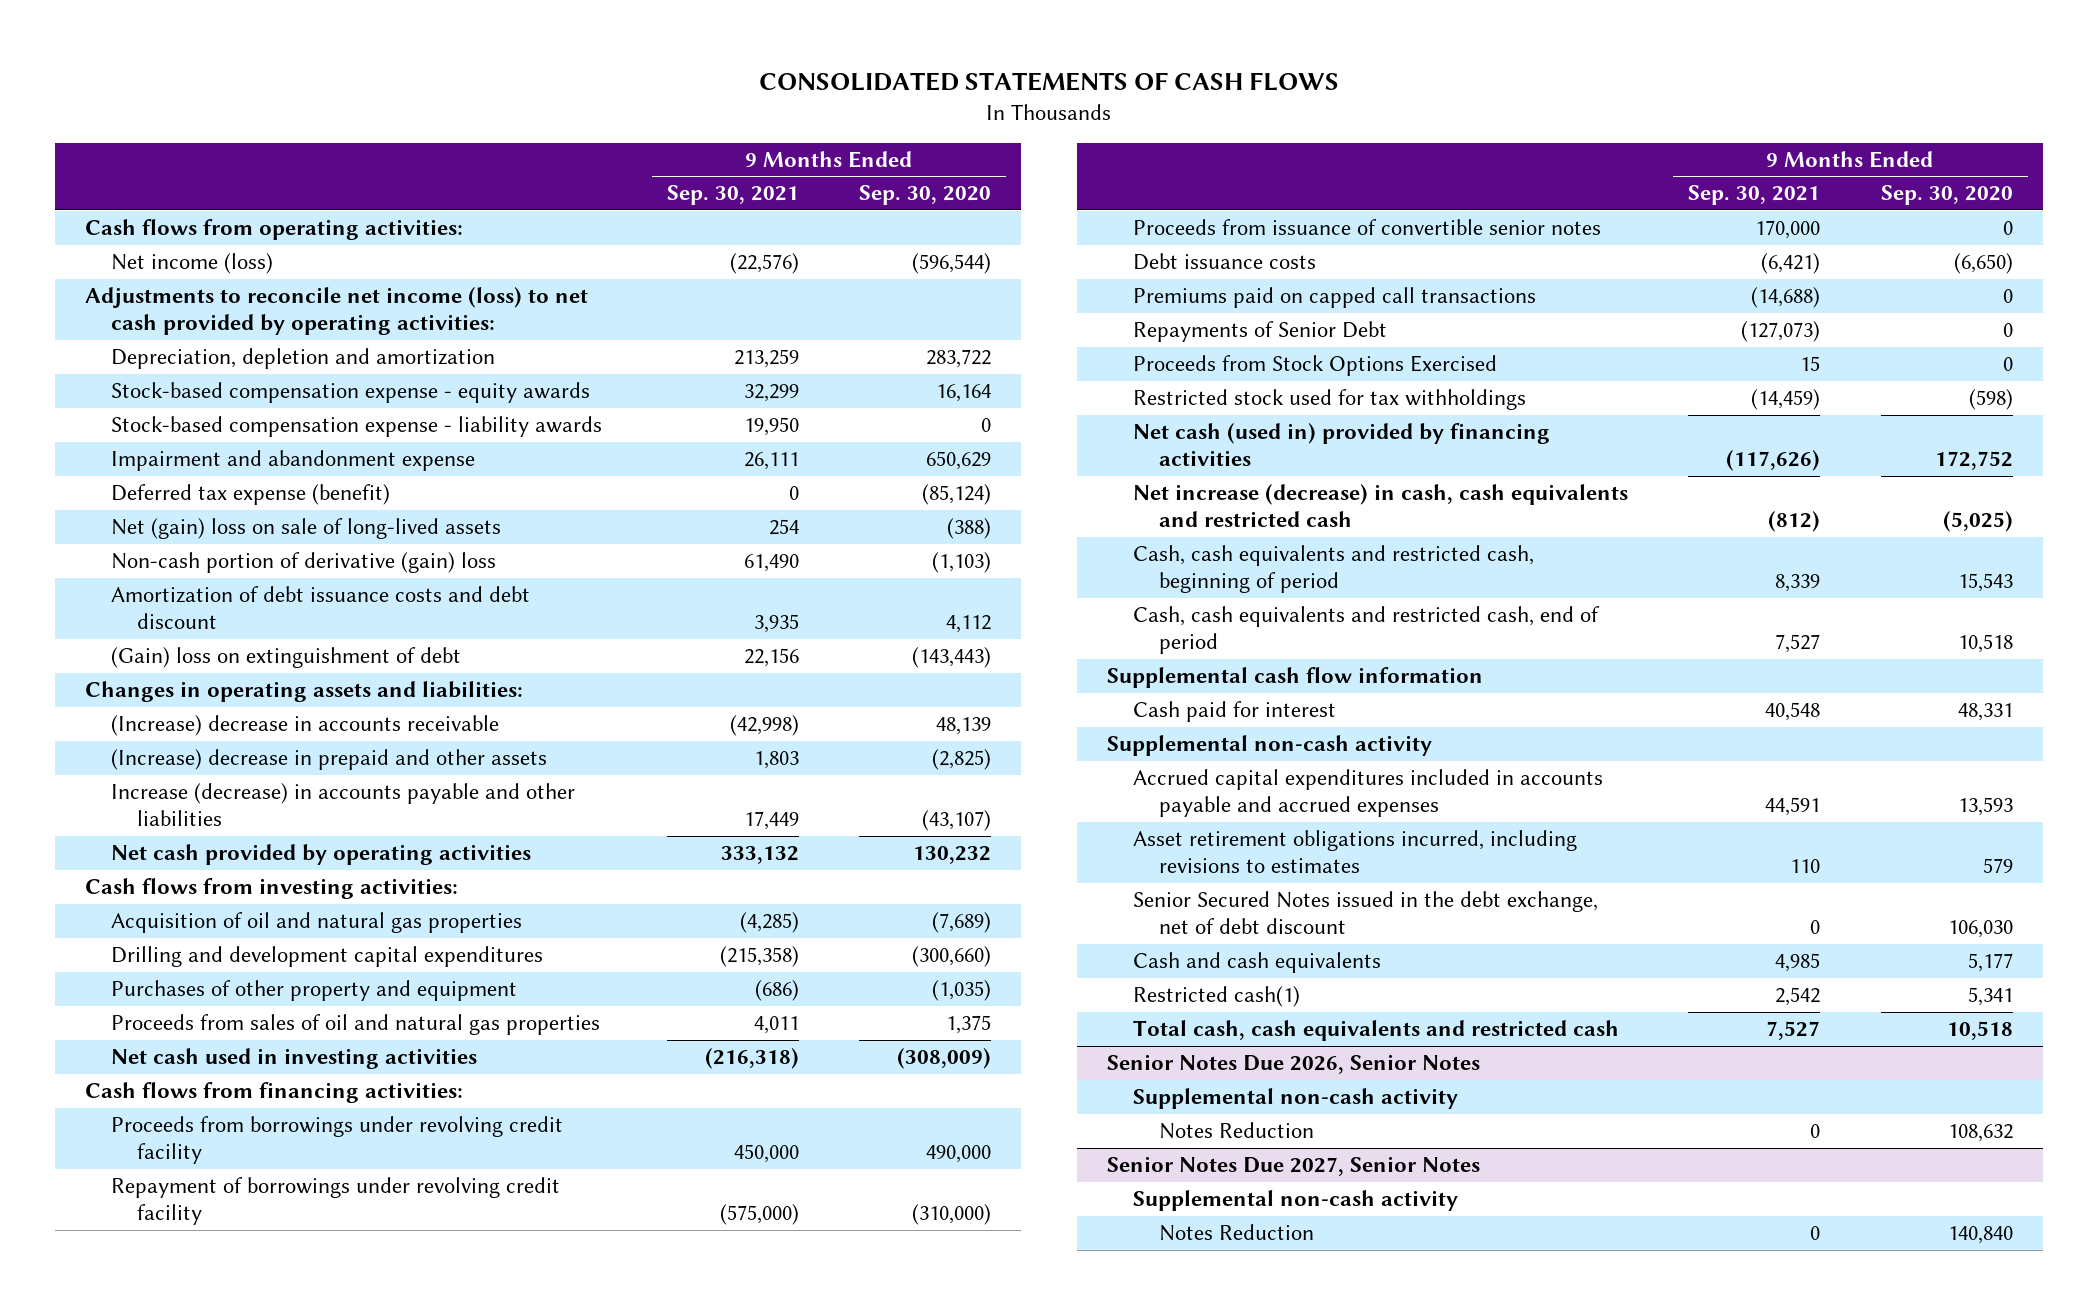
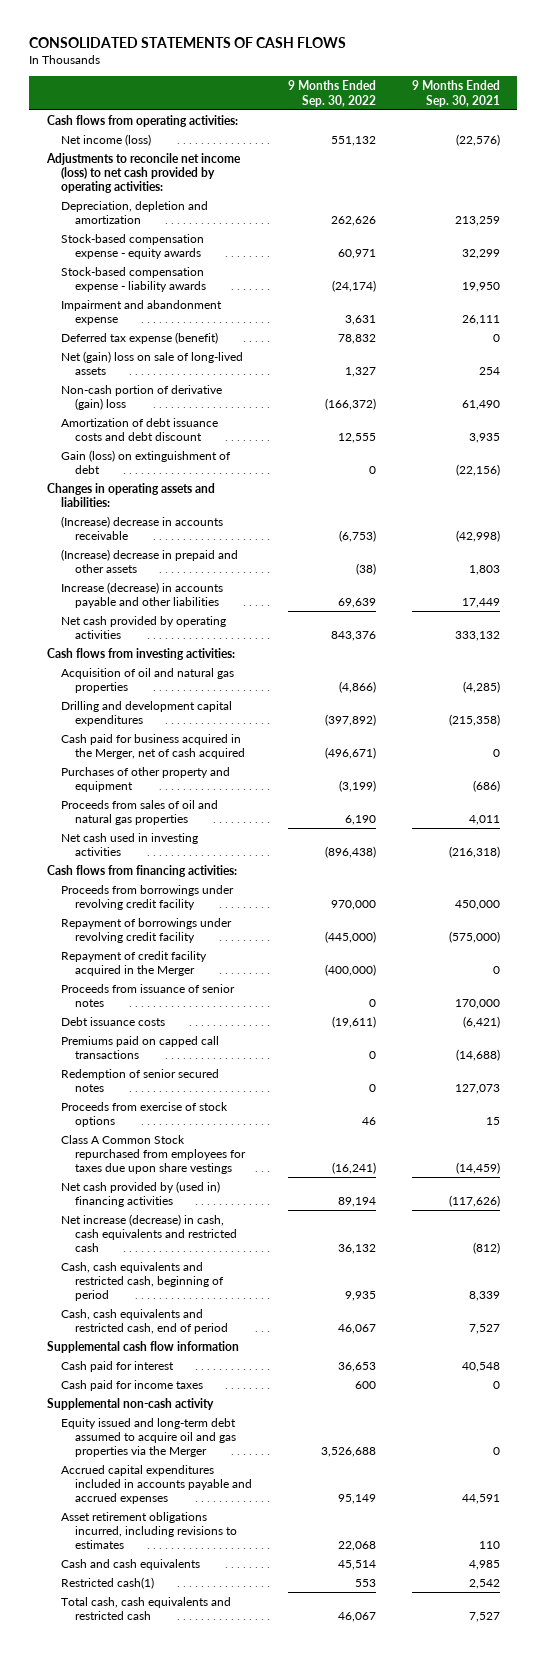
- | 9 Months Ended Sep. 30, 2021 | 9 Months Ended Sep. 30, 2020
+ | 9 Months Ended Sep. 30, 2022 | 9 Months Ended Sep. 30, 2021
- (Gain) loss on extinguishment of debt | 22,156 | (143,443)
+ Gain (loss) on extinguishment of debt | 0 | (22,156)
+ Cash paid for business acquired in the Merger, net of cash acquired | (496,671) | 0
- Proceeds from issuance of convertible senior notes | 170,000 | 0
+ Repayment of credit facility acquired in the Merger | (400,000) | 0
+ Proceeds from issuance of senior notes | 0 | 170,000
- Repayments of Senior Debt | (127,073) | 0
- Proceeds from Stock Options Exercised | 15 | 0
- Restricted stock used for tax withholdings | (14,459) | (598)
- Net cash (used in) provided by financing activities | (117,626) | 172,752
+ Redemption of senior secured notes | 0 | 127,073
+ Proceeds from exercise of stock options | 46 | 15
+ Class A Common Stock repurchased from employees for taxes due upon share vestings | (16,241) | (14,459)
+ Net cash provided by (used in) financing activities | 89,194 | (117,626)
+ Cash paid for income taxes | 600 | 0
+ Equity issued and long-term debt assumed to acquire oil and gas properties via the Merger | 3,526,688 | 0
- Senior Secured Notes issued in the debt exchange, net of debt discount | 0 | 106,030
- Senior Notes Due 2026, Senior Notes
- Supplemental non-cash activity
- Notes Reduction | 0 | 108,632
- Senior Notes Due 2027, Senior Notes
- Supplemental non-cash activity
- Notes Reduction | 0 | 140,840

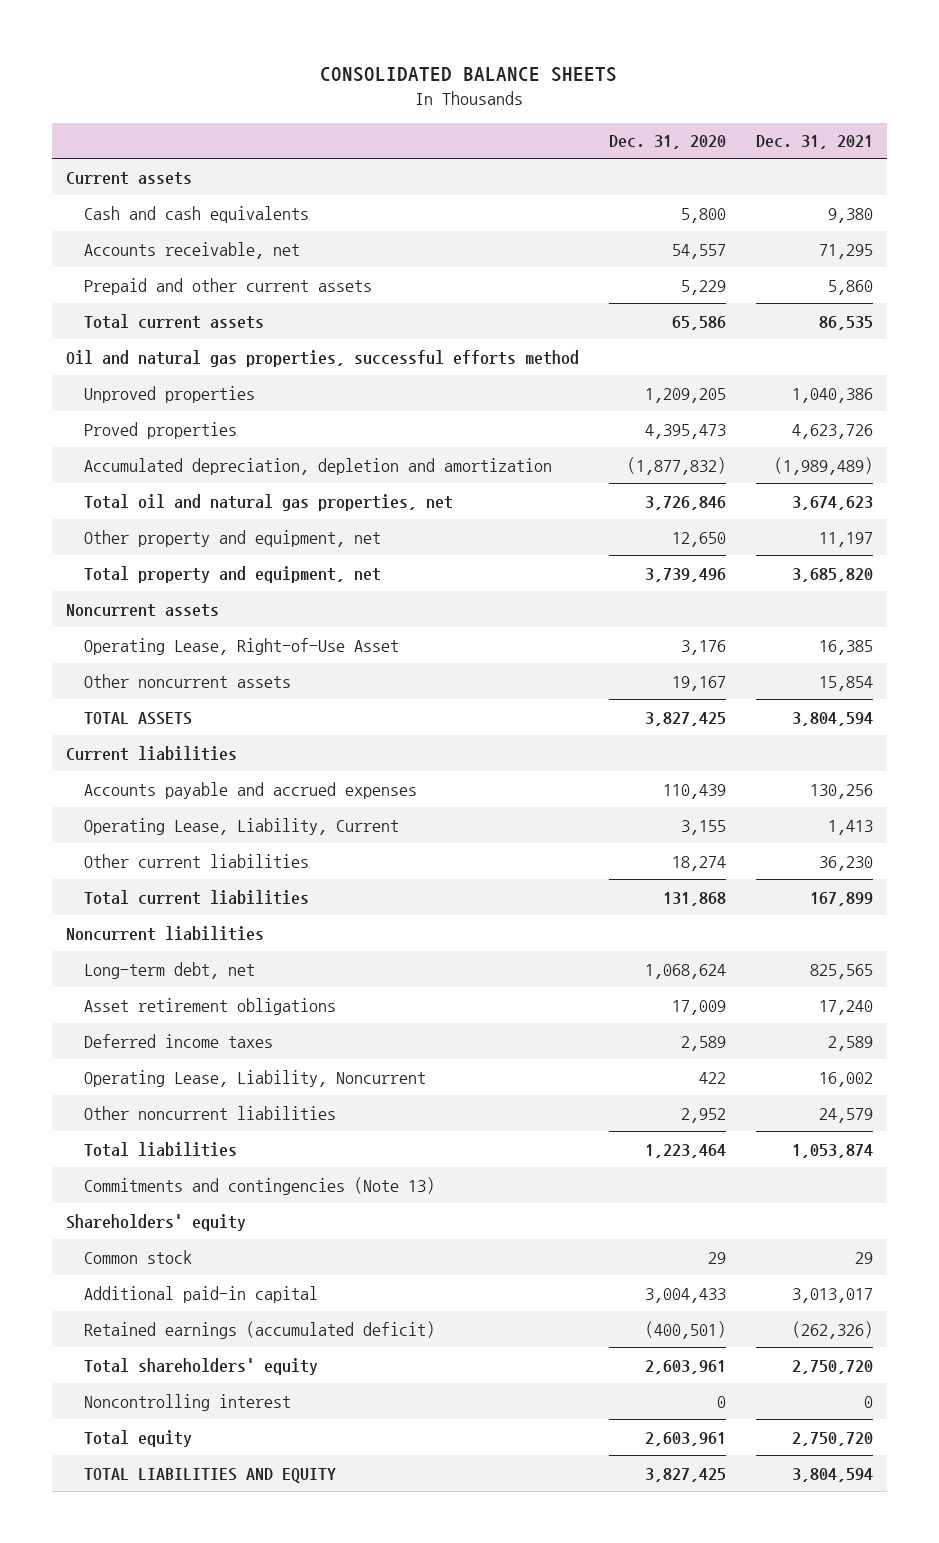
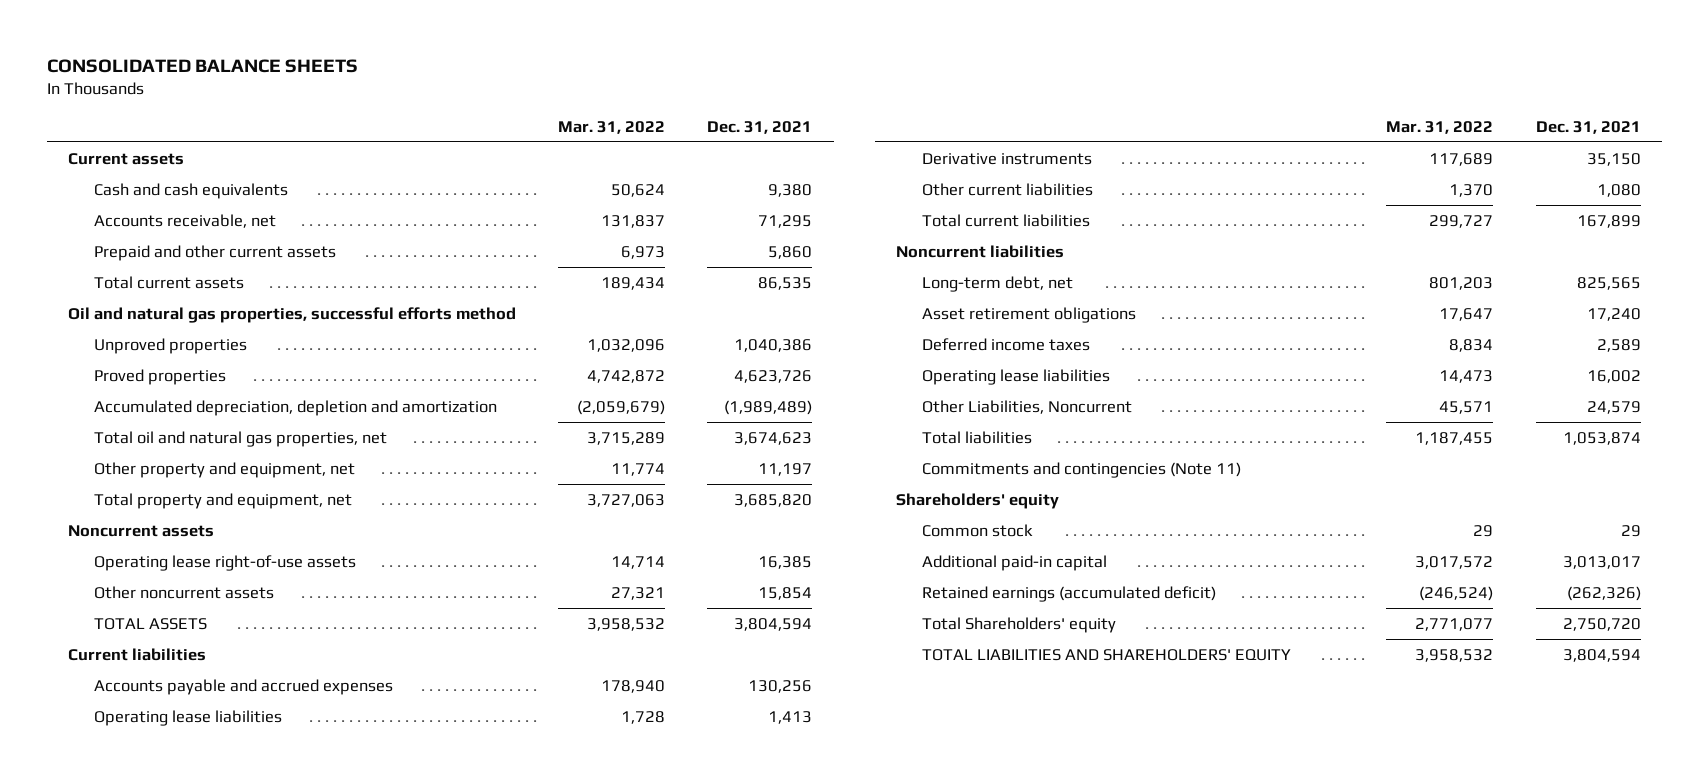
- | Dec. 31, 2020 | Dec. 31, 2021
+ | Mar. 31, 2022 | Dec. 31, 2021
- Operating Lease, Right-of-Use Asset | 3,176 | 16,385
+ Operating lease right-of-use assets | 14,714 | 16,385
- Operating Lease, Liability, Current | 3,155 | 1,413
- Other current liabilities | 18,274 | 36,230
+ Operating lease liabilities | 1,728 | 1,413
+ Derivative instruments | 117,689 | 35,150
+ Other current liabilities | 1,370 | 1,080
- Operating Lease, Liability, Noncurrent | 422 | 16,002
- Other noncurrent liabilities | 2,952 | 24,579
+ Operating lease liabilities | 14,473 | 16,002
+ Other Liabilities, Noncurrent | 45,571 | 24,579
- Commitments and contingencies (Note 13)
+ Commitments and contingencies (Note 11)
- Total shareholders' equity | 2,603,961 | 2,750,720
- Noncontrolling interest | 0 | 0
- Total equity | 2,603,961 | 2,750,720
- TOTAL LIABILITIES AND EQUITY | 3,827,425 | 3,804,594
+ Total Shareholders' equity | 2,771,077 | 2,750,720
+ TOTAL LIABILITIES AND SHAREHOLDERS' EQUITY | 3,958,532 | 3,804,594

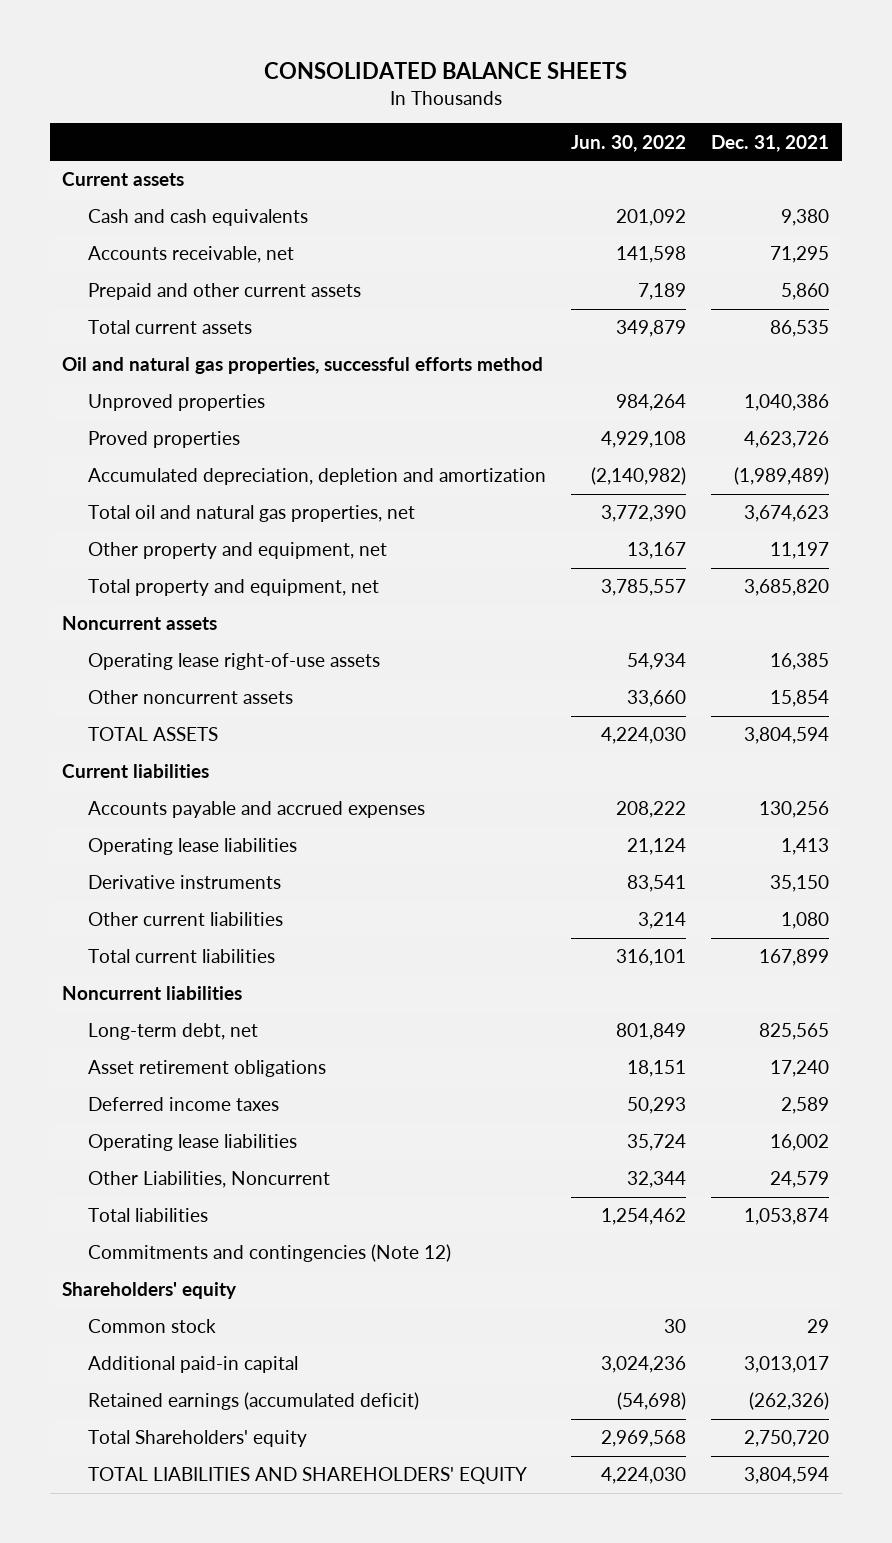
- | Mar. 31, 2022 | Dec. 31, 2021
+ | Jun. 30, 2022 | Dec. 31, 2021
- Commitments and contingencies (Note 11)
+ Commitments and contingencies (Note 12)

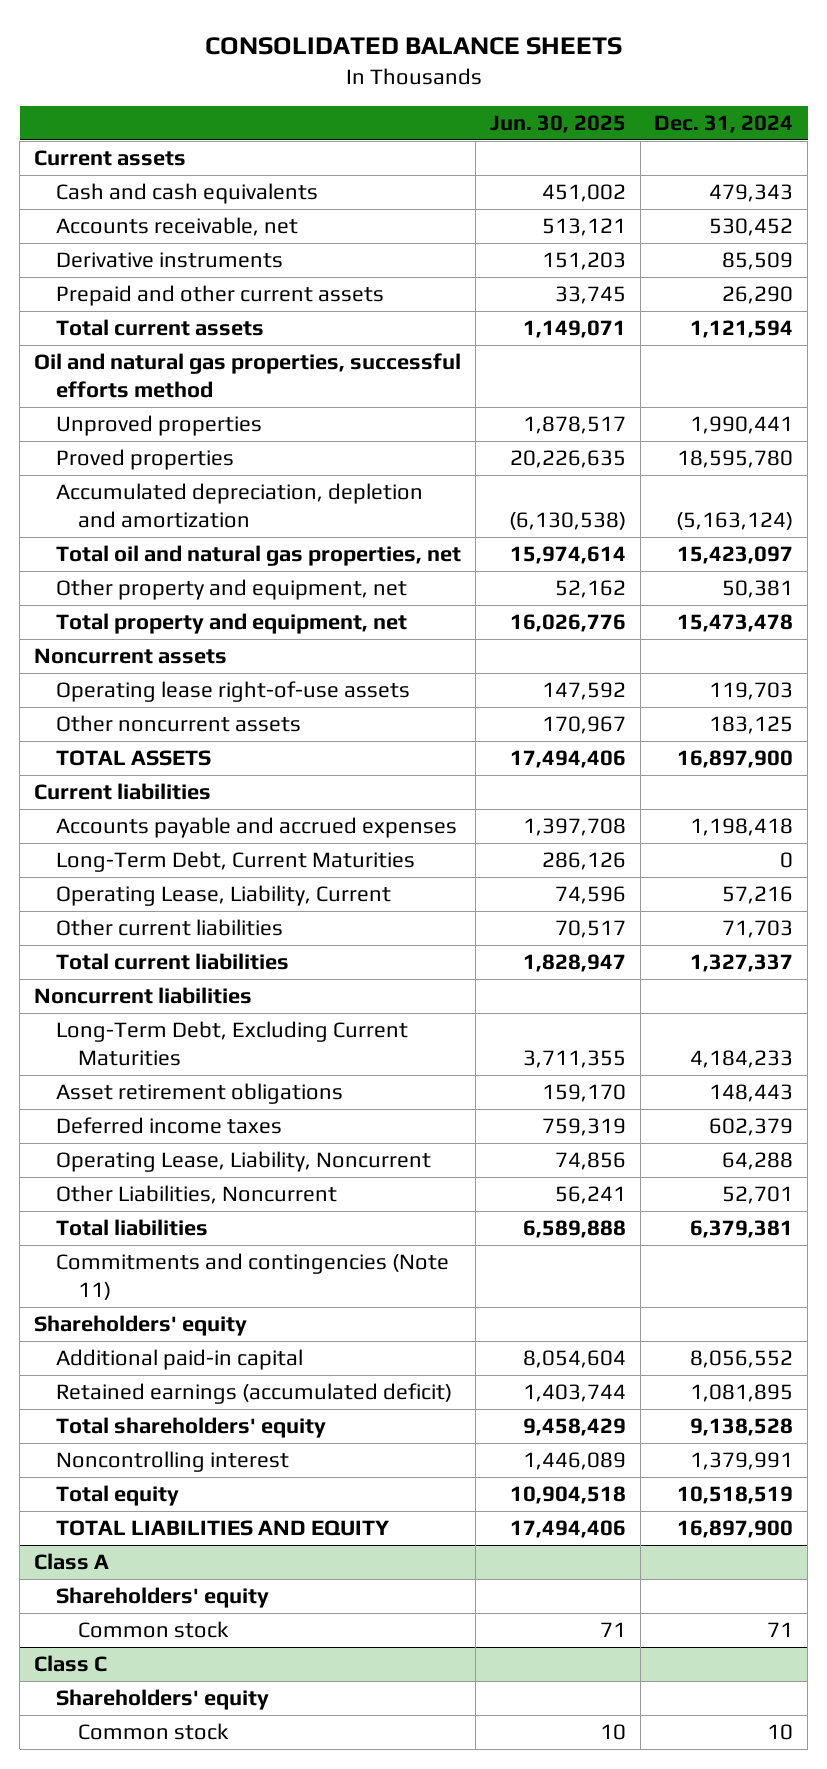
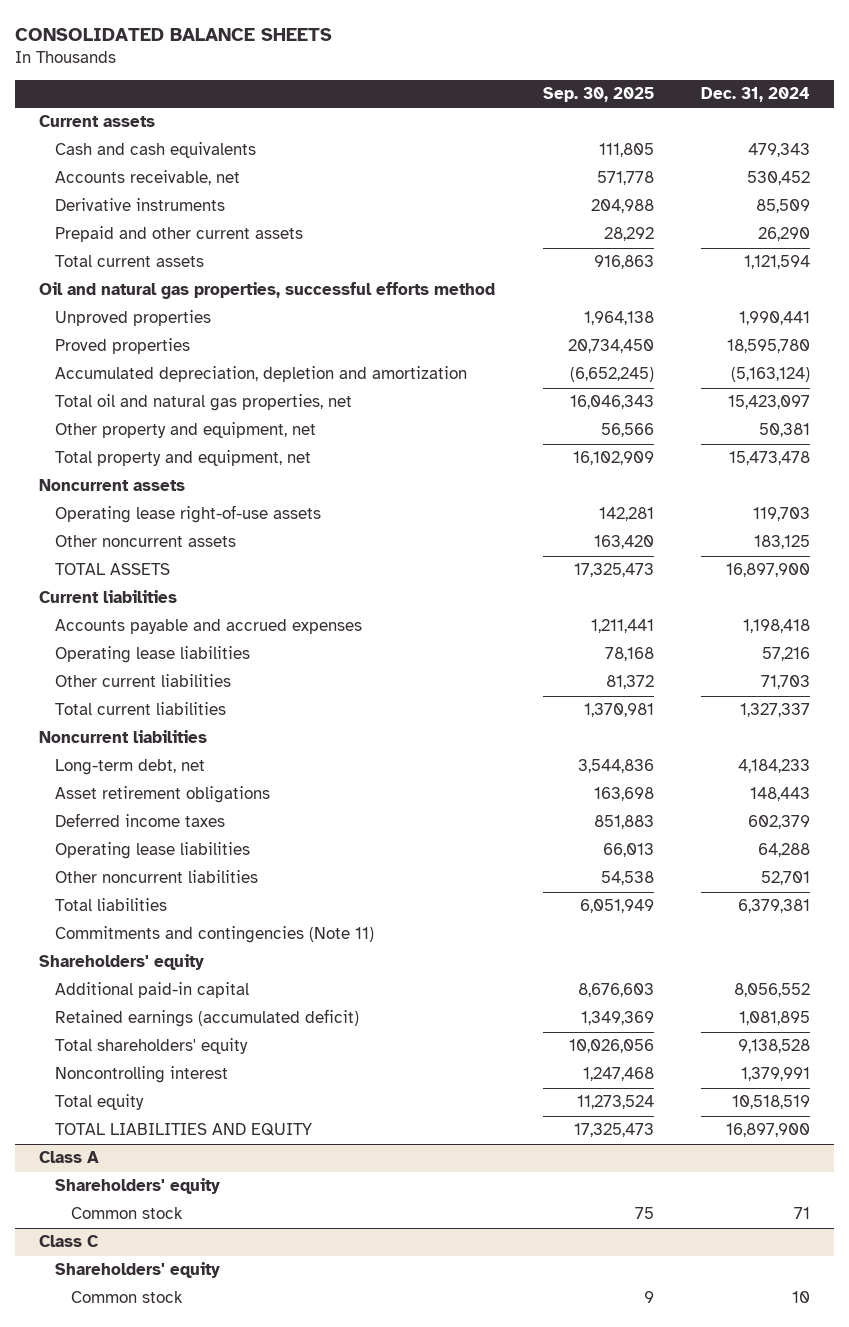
- | Jun. 30, 2025 | Dec. 31, 2024
+ | Sep. 30, 2025 | Dec. 31, 2024
- Long-Term Debt, Current Maturities | 286,126 | 0
- Operating Lease, Liability, Current | 74,596 | 57,216
+ Operating lease liabilities | 78,168 | 57,216
- Long-Term Debt, Excluding Current Maturities | 3,711,355 | 4,184,233
+ Long-term debt, net | 3,544,836 | 4,184,233
- Operating Lease, Liability, Noncurrent | 74,856 | 64,288
- Other Liabilities, Noncurrent | 56,241 | 52,701
+ Operating lease liabilities | 66,013 | 64,288
+ Other noncurrent liabilities | 54,538 | 52,701

